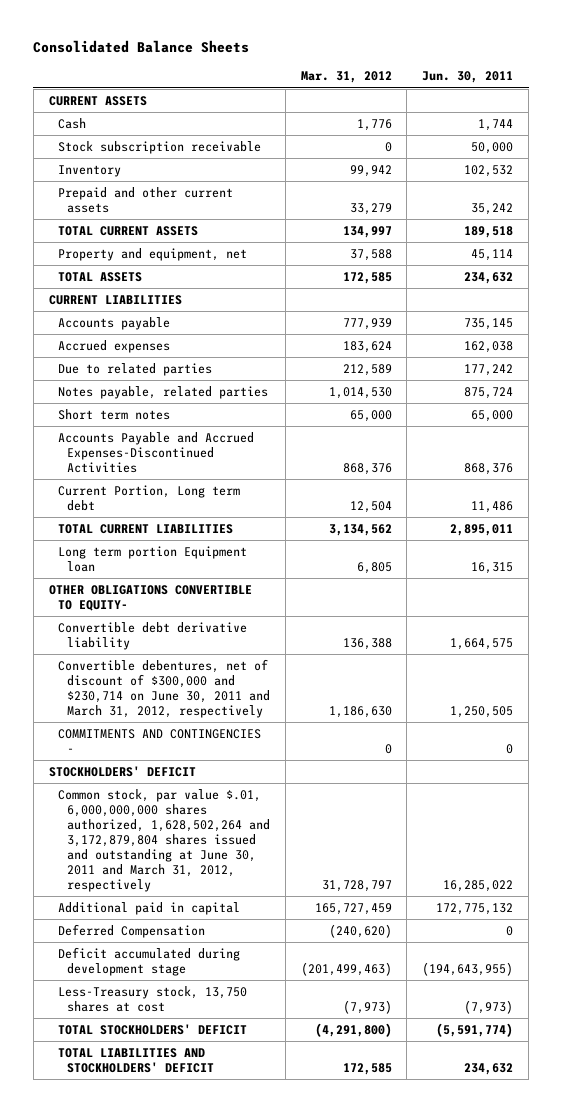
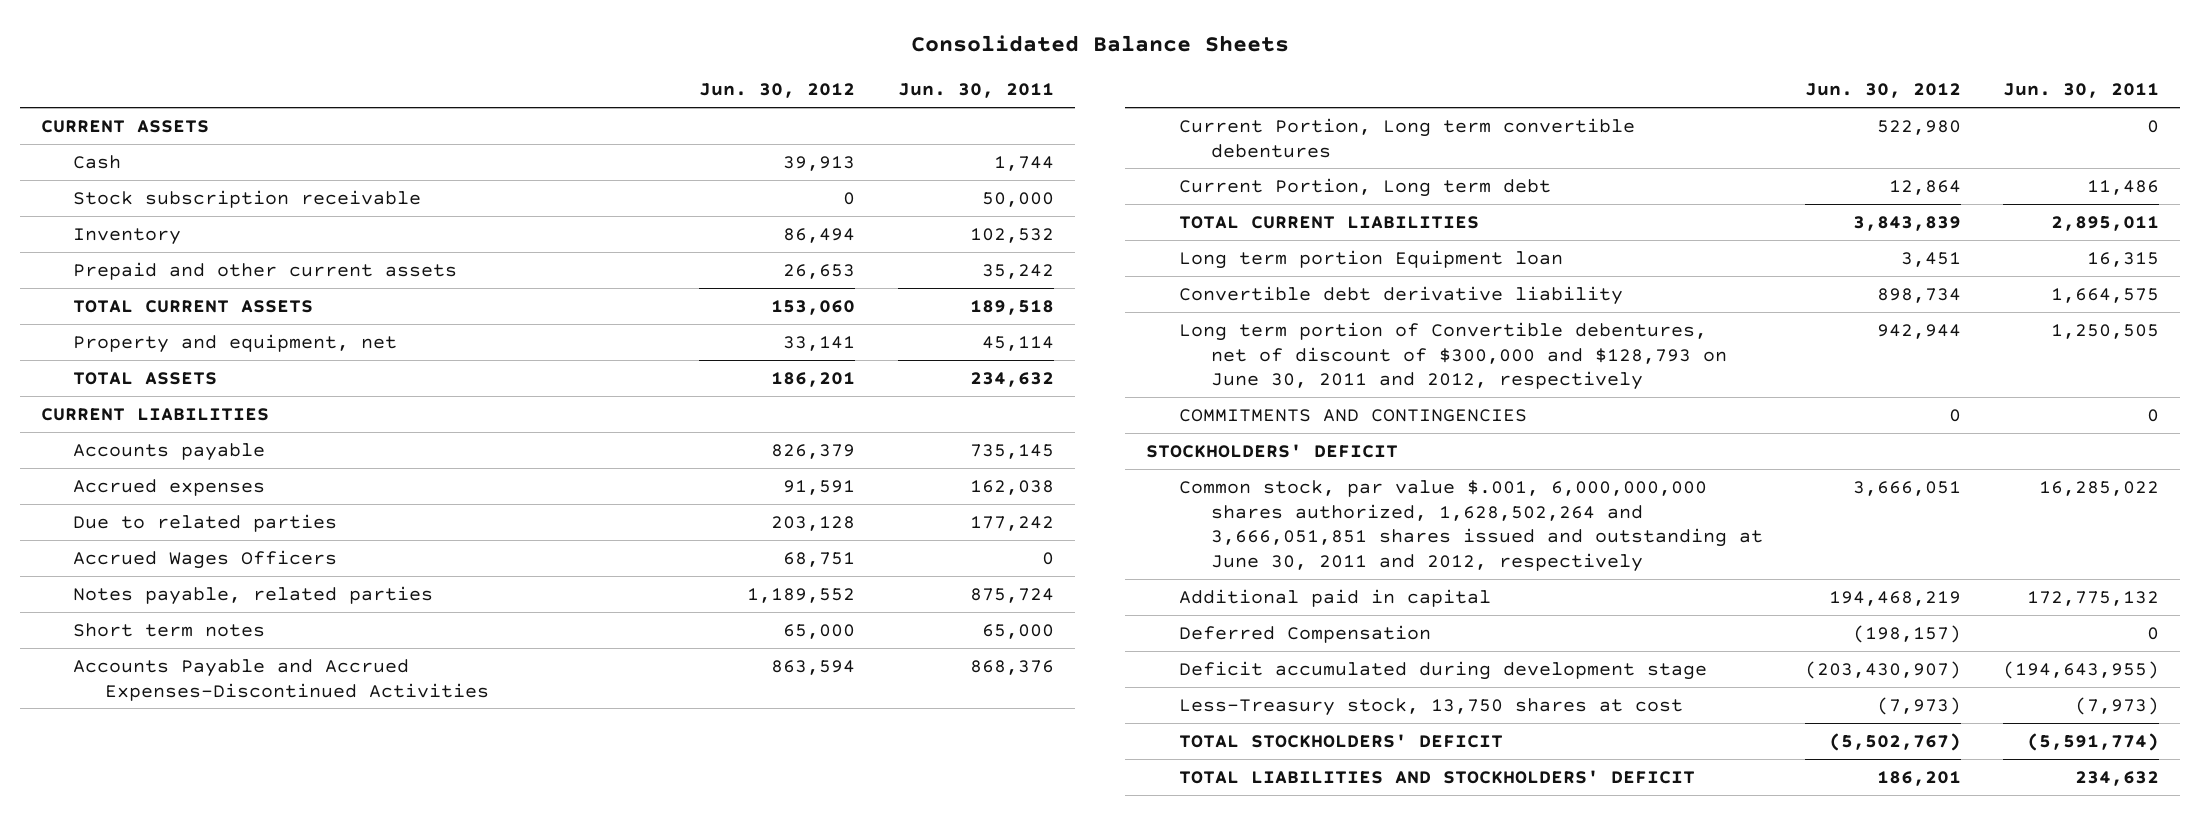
- | Mar. 31, 2012 | Jun. 30, 2011
+ | Jun. 30, 2012 | Jun. 30, 2011
+ Accrued Wages Officers | 68,751 | 0
+ Current Portion, Long term convertible debentures | 522,980 | 0
- OTHER OBLIGATIONS CONVERTIBLE TO EQUITY-
- Convertible debentures, net of discount of $300,000 and $230,714 on June 30, 2011 and March 31, 2012, respectively | 1,186,630 | 1,250,505
- COMMITMENTS AND CONTINGENCIES - | 0 | 0
+ Long term portion of Convertible debentures, net of discount of $300,000 and $128,793 on June 30, 2011 and 2012, respectively | 942,944 | 1,250,505
+ COMMITMENTS AND CONTINGENCIES | 0 | 0
- Common stock, par value $.01, 6,000,000,000 shares authorized, 1,628,502,264 and 3,172,879,804 shares issued and outstanding at June 30, 2011 and March 31, 2012, respectively | 31,728,797 | 16,285,022
+ Common stock, par value $.001, 6,000,000,000 shares authorized, 1,628,502,264 and 3,666,051,851 shares issued and outstanding at June 30, 2011 and 2012, respectively | 3,666,051 | 16,285,022

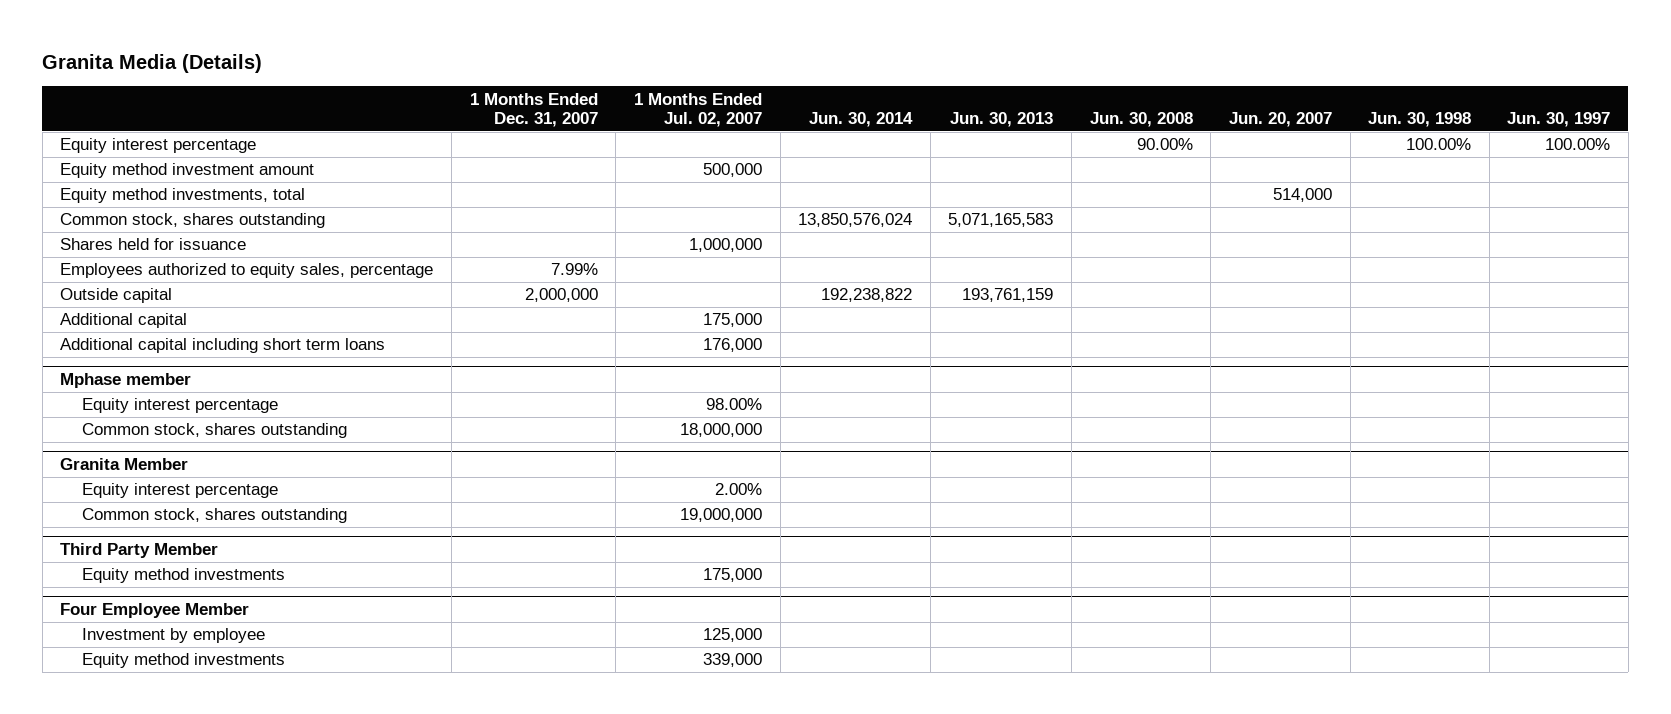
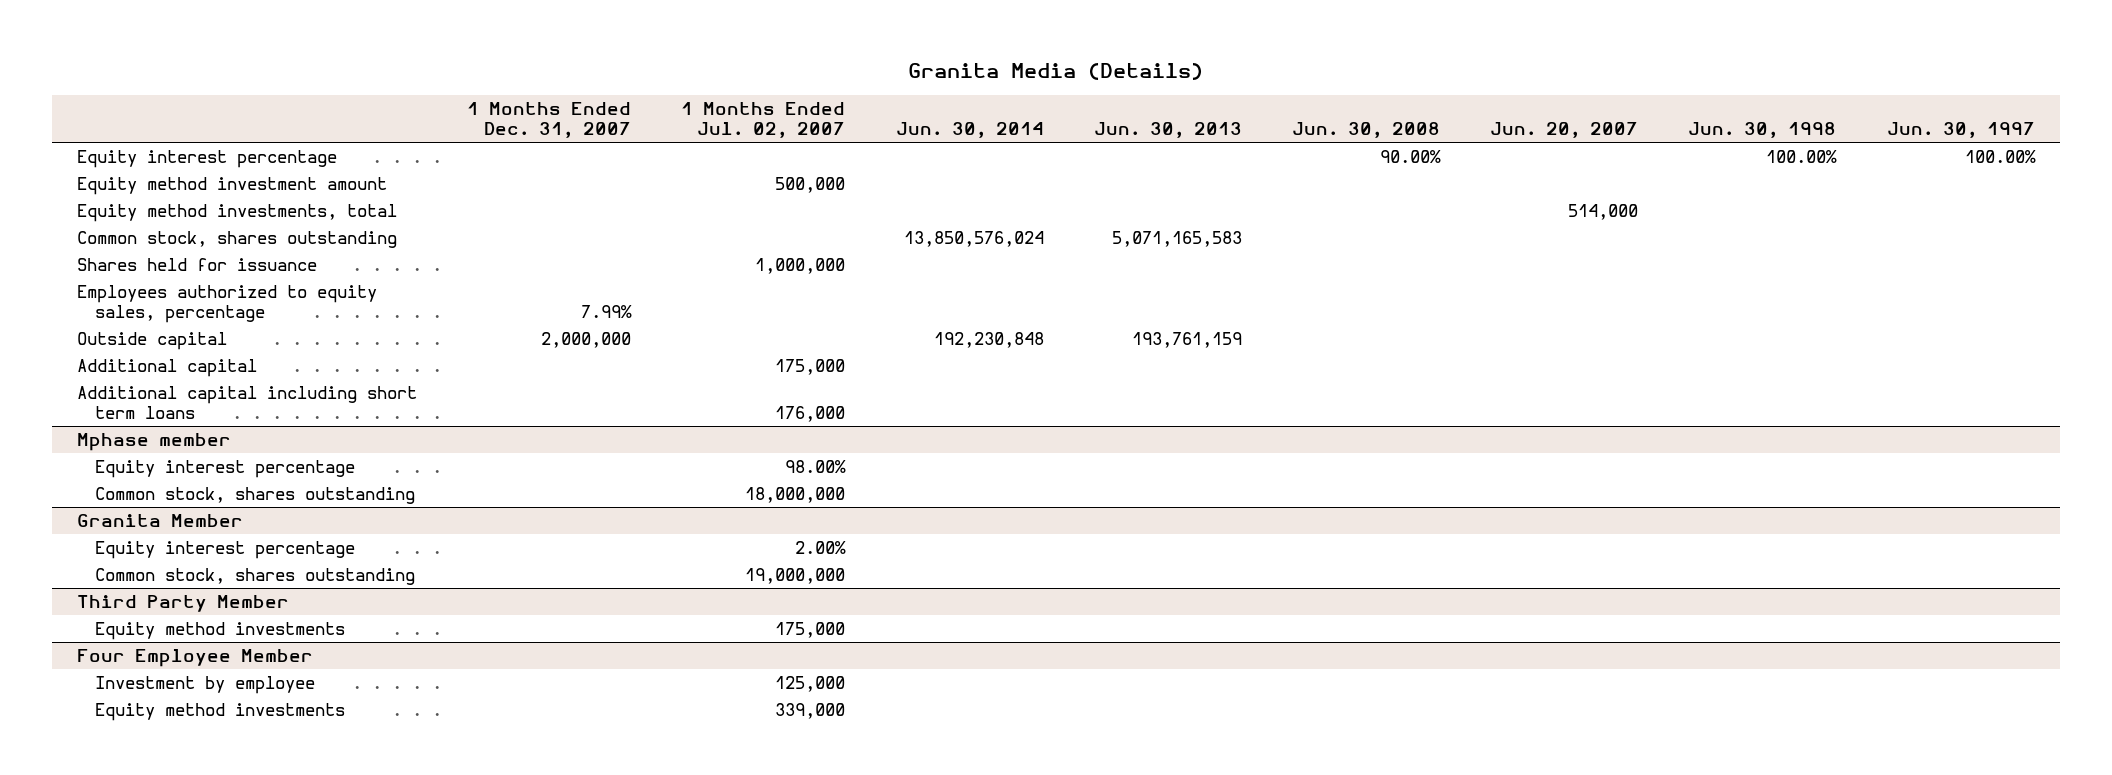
- Outside capital | 2,000,000 | | 192,238,822 | 193,761,159 | | | |
+ Outside capital | 2,000,000 | | 192,230,848 | 193,761,159 | | | |

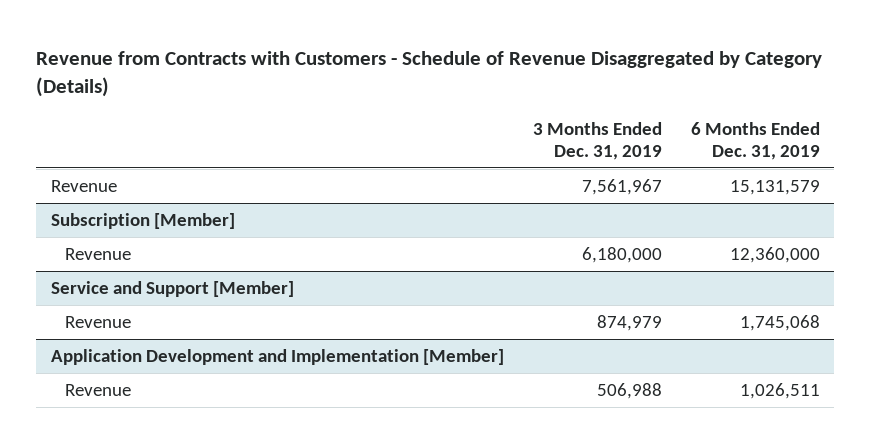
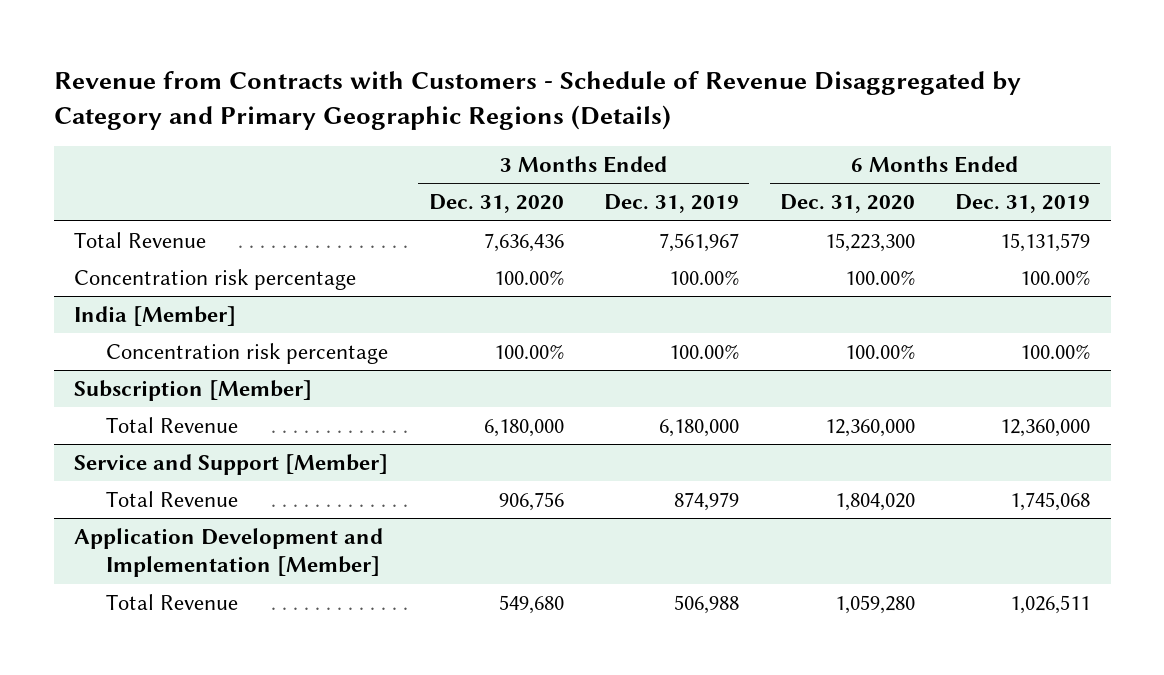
- Revenue from Contracts with Customers - Schedule of Revenue Disaggregated by Category (Details)
+ Revenue from Contracts with Customers - Schedule of Revenue Disaggregated by Category and Primary Geographic Regions (Details)
- | 3 Months Ended Dec. 31, 2019 | 6 Months Ended Dec. 31, 2019
+ | 3 Months Ended Dec. 31, 2020 | 3 Months Ended Dec. 31, 2019 | 6 Months Ended Dec. 31, 2020 | 6 Months Ended Dec. 31, 2019
- Revenue | 7,561,967 | 15,131,579
+ Total Revenue | 7,636,436 | 7,561,967 | 15,223,300 | 15,131,579
+ Concentration risk percentage | 100.00% | 100.00% | 100.00% | 100.00%
+ India [Member]
+ Concentration risk percentage | 100.00% | 100.00% | 100.00% | 100.00%
@ Subscription [Member]
- Revenue | 6,180,000 | 12,360,000
+ Total Revenue | 6,180,000 | 6,180,000 | 12,360,000 | 12,360,000
@ Service and Support [Member]
- Revenue | 874,979 | 1,745,068
+ Total Revenue | 906,756 | 874,979 | 1,804,020 | 1,745,068
@ Application Development and Implementation [Member]
- Revenue | 506,988 | 1,026,511
+ Total Revenue | 549,680 | 506,988 | 1,059,280 | 1,026,511

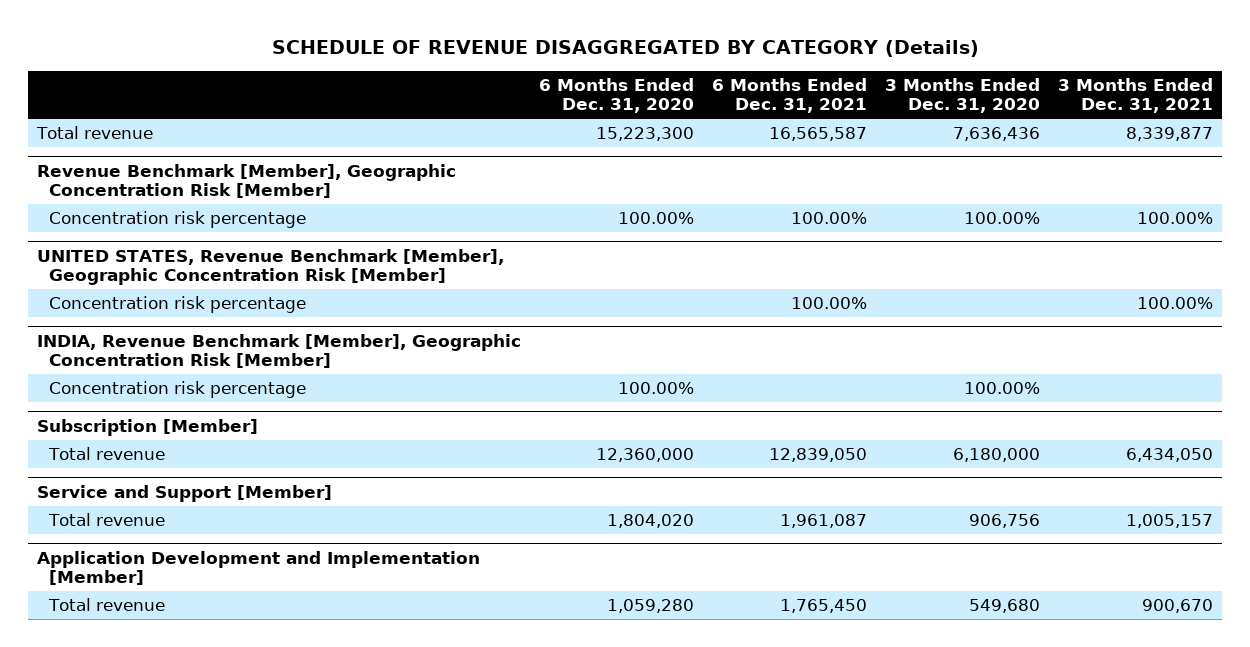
- Revenue from Contracts with Customers - Schedule of Revenue Disaggregated by Category and Primary Geographic Regions (Details)
+ SCHEDULE OF REVENUE DISAGGREGATED BY CATEGORY (Details)
- | 3 Months Ended Dec. 31, 2020 | 3 Months Ended Dec. 31, 2019 | 6 Months Ended Dec. 31, 2020 | 6 Months Ended Dec. 31, 2019
+ | 6 Months Ended Dec. 31, 2020 | 6 Months Ended Dec. 31, 2021 | 3 Months Ended Dec. 31, 2020 | 3 Months Ended Dec. 31, 2021
- Total Revenue | 7,636,436 | 7,561,967 | 15,223,300 | 15,131,579
+ Total revenue | 15,223,300 | 16,565,587 | 7,636,436 | 8,339,877
+ Revenue Benchmark [Member], Geographic Concentration Risk [Member]
- India [Member]
+ UNITED STATES, Revenue Benchmark [Member], Geographic Concentration Risk [Member]
+ Concentration risk percentage | | 100.00% | | 100.00%
+ INDIA, Revenue Benchmark [Member], Geographic Concentration Risk [Member]
@ Subscription [Member]
- Total Revenue | 6,180,000 | 6,180,000 | 12,360,000 | 12,360,000
+ Total revenue | 12,360,000 | 12,839,050 | 6,180,000 | 6,434,050
@ Service and Support [Member]
- Total Revenue | 906,756 | 874,979 | 1,804,020 | 1,745,068
+ Total revenue | 1,804,020 | 1,961,087 | 906,756 | 1,005,157
@ Application Development and Implementation [Member]
- Total Revenue | 549,680 | 506,988 | 1,059,280 | 1,026,511
+ Total revenue | 1,059,280 | 1,765,450 | 549,680 | 900,670

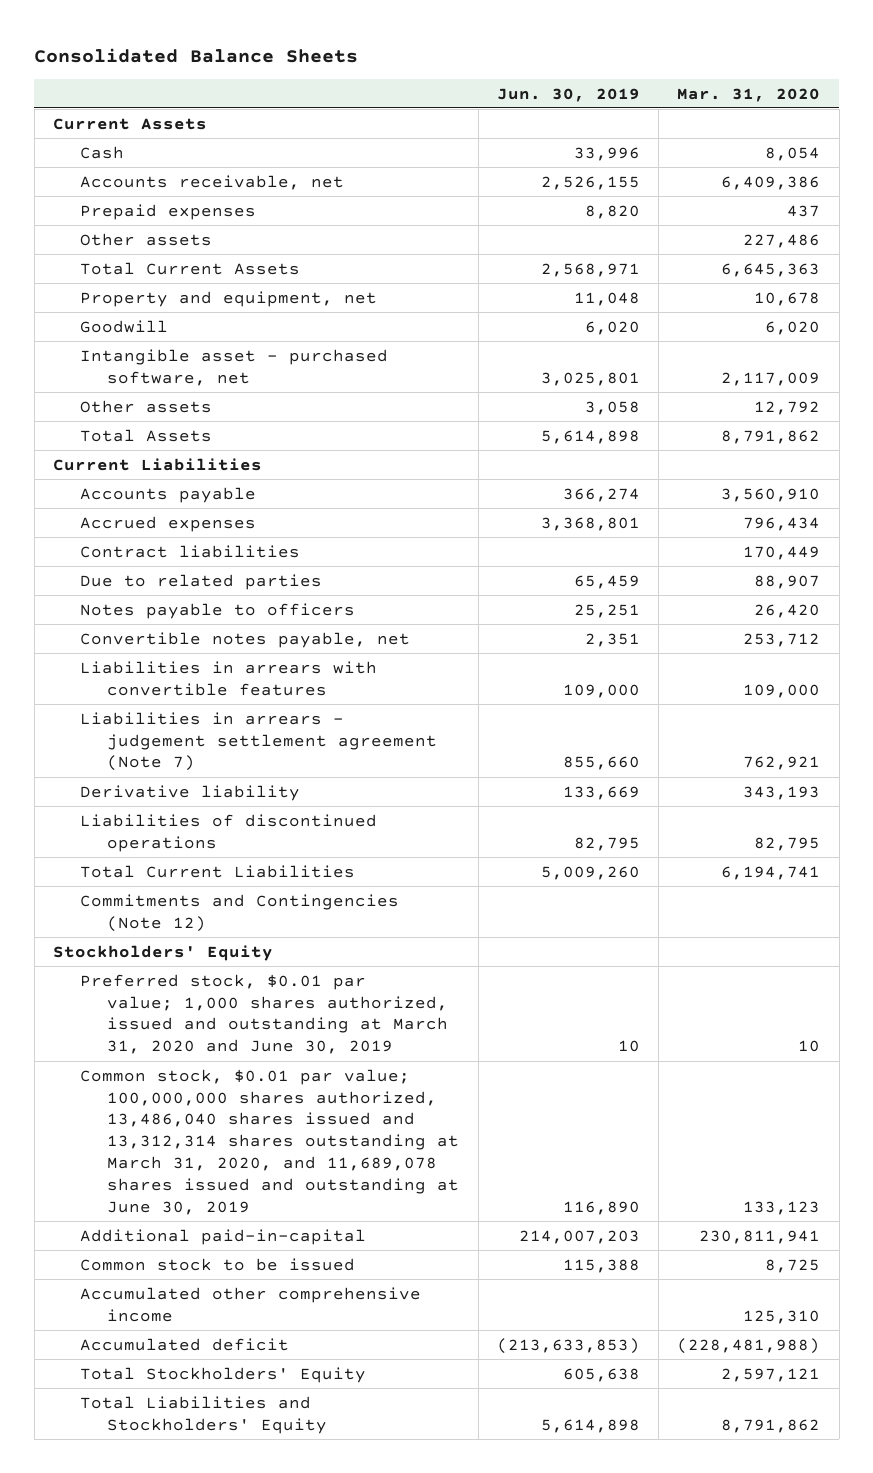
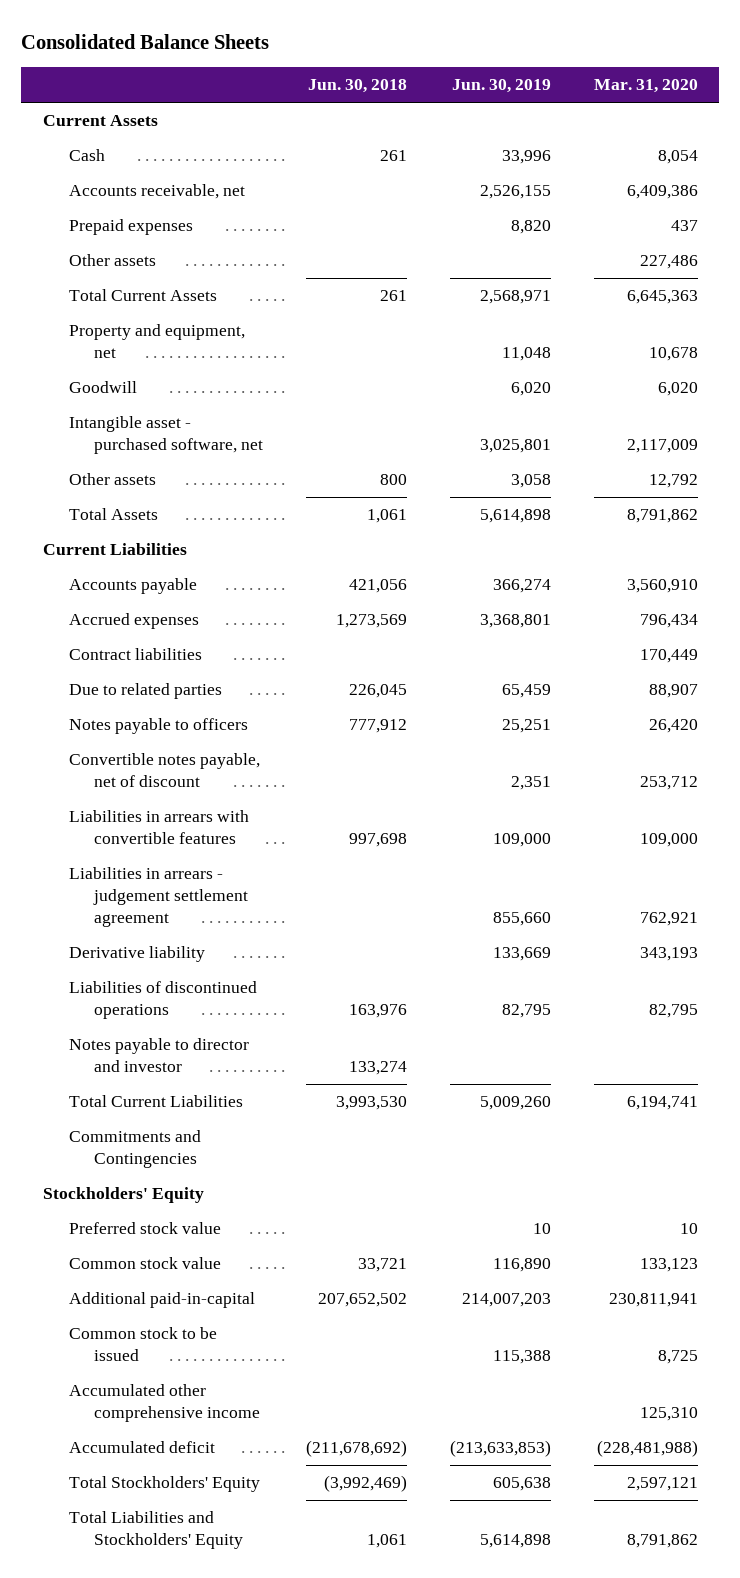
- | Jun. 30, 2019 | Mar. 31, 2020
+ | Jun. 30, 2018 | Jun. 30, 2019 | Mar. 31, 2020
- Convertible notes payable, net | 2,351 | 253,712
+ Convertible notes payable, net of discount | | 2,351 | 253,712
- Liabilities in arrears - judgement settlement agreement (Note 7) | 855,660 | 762,921
+ Liabilities in arrears - judgement settlement agreement | | 855,660 | 762,921
+ Notes payable to director and investor | 133,274 | |
- Commitments and Contingencies (Note 12)
+ Commitments and Contingencies
- Preferred stock, $0.01 par value; 1,000 shares authorized, issued and outstanding at March 31, 2020 and June 30, 2019 | 10 | 10
- Common stock, $0.01 par value; 100,000,000 shares authorized, 13,486,040 shares issued and 13,312,314 shares outstanding at March 31, 2020, and 11,689,078 shares issued and outstanding at June 30, 2019 | 116,890 | 133,123
+ Preferred stock value | | 10 | 10
+ Common stock value | 33,721 | 116,890 | 133,123

